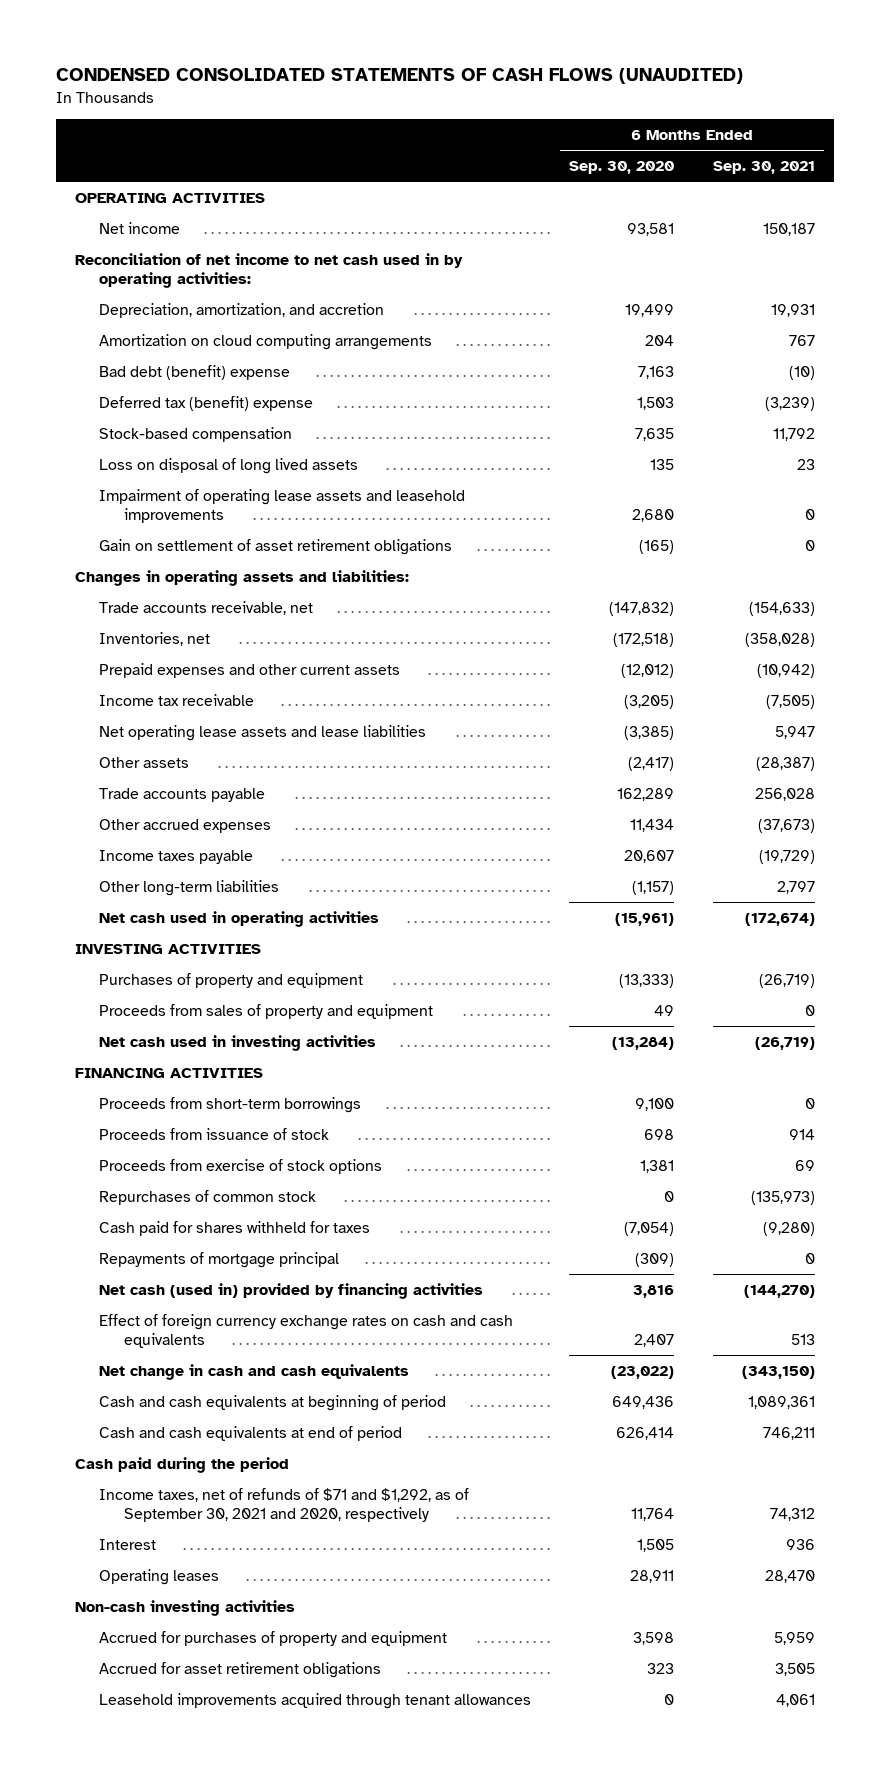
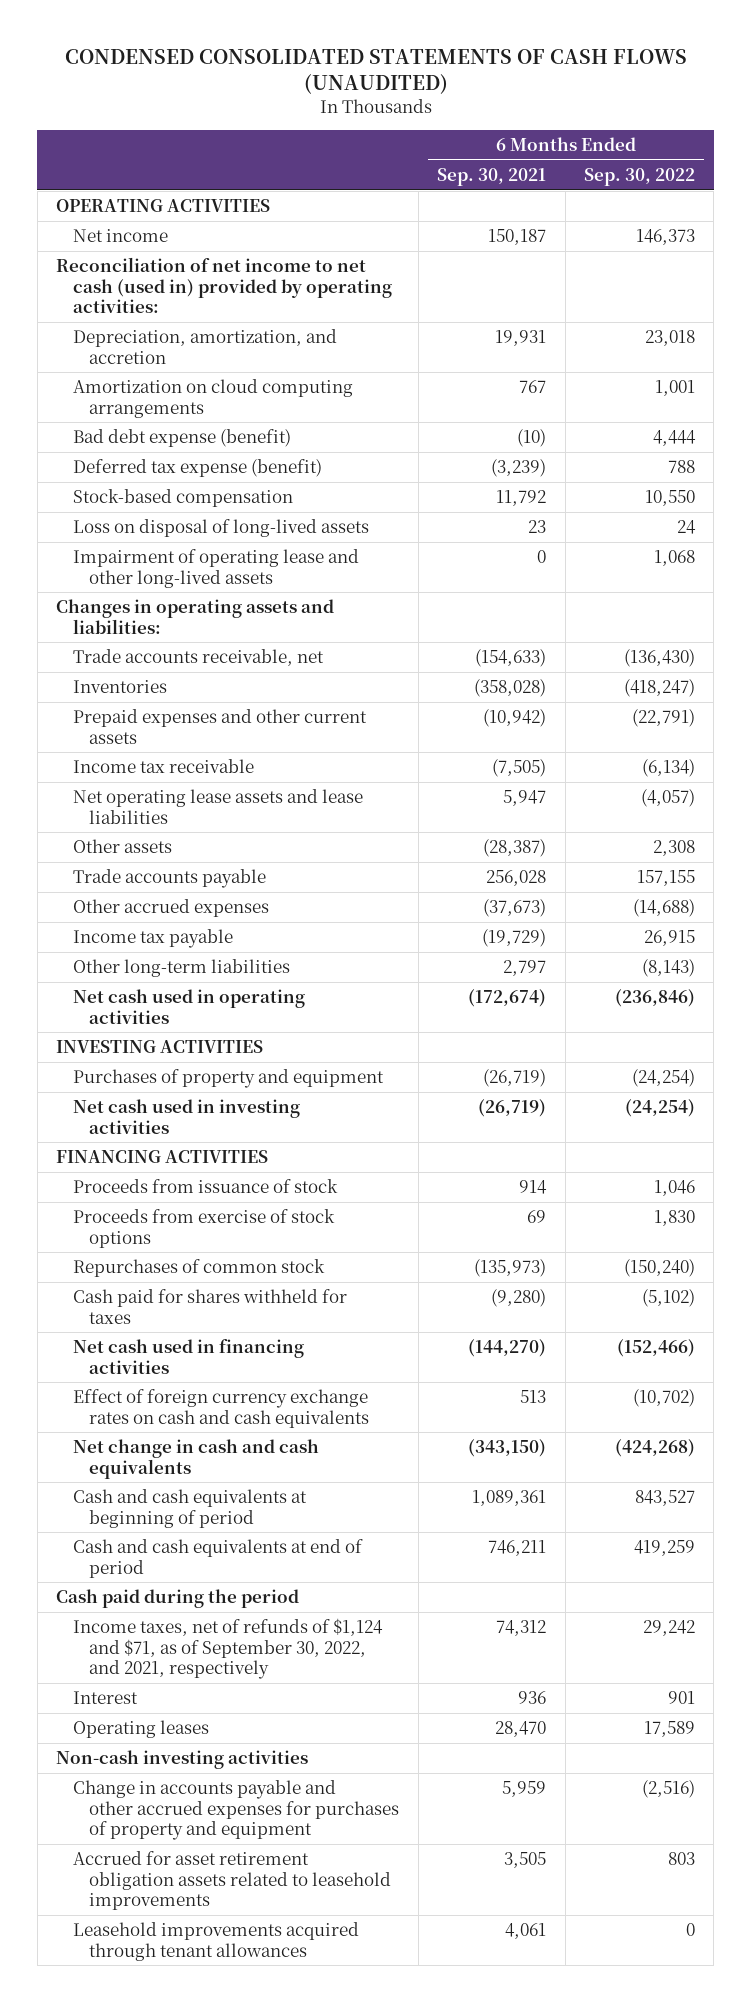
- | 6 Months Ended Sep. 30, 2020 | 6 Months Ended Sep. 30, 2021
+ | 6 Months Ended Sep. 30, 2021 | 6 Months Ended Sep. 30, 2022
- Reconciliation of net income to net cash used in by operating activities:
+ Reconciliation of net income to net cash (used in) provided by operating activities:
- Bad debt (benefit) expense | 7,163 | (10)
- Deferred tax (benefit) expense | 1,503 | (3,239)
+ Bad debt expense (benefit) | (10) | 4,444
+ Deferred tax expense (benefit) | (3,239) | 788
- Loss on disposal of long lived assets | 135 | 23
- Impairment of operating lease assets and leasehold improvements | 2,680 | 0
- Gain on settlement of asset retirement obligations | (165) | 0
+ Loss on disposal of long-lived assets | 23 | 24
+ Impairment of operating lease and other long-lived assets | 0 | 1,068
- Inventories, net | (172,518) | (358,028)
+ Inventories | (358,028) | (418,247)
- Income taxes payable | 20,607 | (19,729)
+ Income tax payable | (19,729) | 26,915
- Proceeds from sales of property and equipment | 49 | 0
- Proceeds from short-term borrowings | 9,100 | 0
- Repayments of mortgage principal | (309) | 0
- Net cash (used in) provided by financing activities | 3,816 | (144,270)
+ Net cash used in financing activities | (144,270) | (152,466)
- Income taxes, net of refunds of $71 and $1,292, as of September 30, 2021 and 2020, respectively | 11,764 | 74,312
+ Income taxes, net of refunds of $1,124 and $71, as of September 30, 2022, and 2021, respectively | 74,312 | 29,242
- Accrued for purchases of property and equipment | 3,598 | 5,959
- Accrued for asset retirement obligations | 323 | 3,505
+ Change in accounts payable and other accrued expenses for purchases of property and equipment | 5,959 | (2,516)
+ Accrued for asset retirement obligation assets related to leasehold improvements | 3,505 | 803

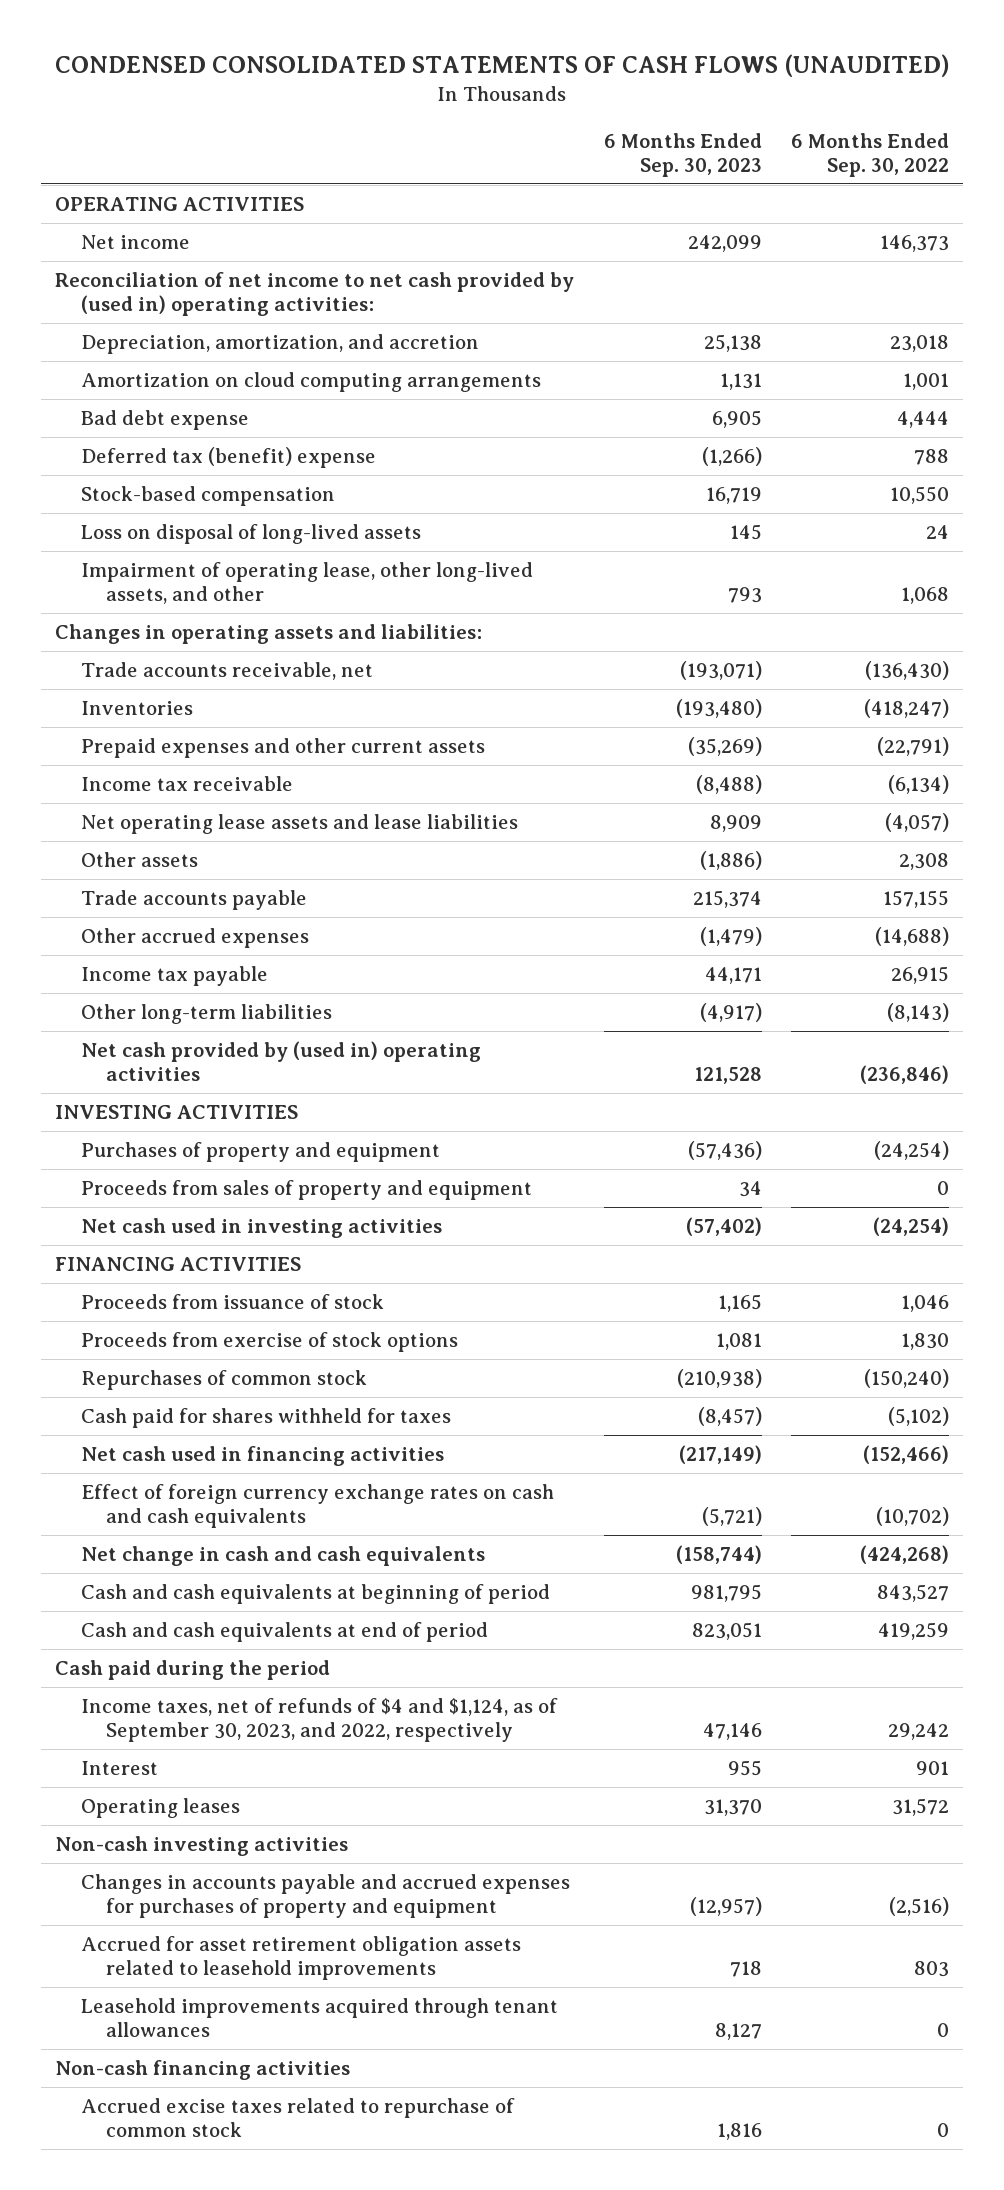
- | 6 Months Ended Sep. 30, 2021 | 6 Months Ended Sep. 30, 2022
+ | 6 Months Ended Sep. 30, 2023 | 6 Months Ended Sep. 30, 2022
- Reconciliation of net income to net cash (used in) provided by operating activities:
+ Reconciliation of net income to net cash provided by (used in) operating activities:
- Bad debt expense (benefit) | (10) | 4,444
- Deferred tax expense (benefit) | (3,239) | 788
+ Bad debt expense | 6,905 | 4,444
+ Deferred tax (benefit) expense | (1,266) | 788
- Impairment of operating lease and other long-lived assets | 0 | 1,068
+ Impairment of operating lease, other long-lived assets, and other | 793 | 1,068
- Net cash used in operating activities | (172,674) | (236,846)
+ Net cash provided by (used in) operating activities | 121,528 | (236,846)
+ Proceeds from sales of property and equipment | 34 | 0
- Income taxes, net of refunds of $1,124 and $71, as of September 30, 2022, and 2021, respectively | 74,312 | 29,242
+ Income taxes, net of refunds of $4 and $1,124, as of September 30, 2023, and 2022, respectively | 47,146 | 29,242
- Operating leases | 28,470 | 17,589
+ Operating leases | 31,370 | 31,572
- Change in accounts payable and other accrued expenses for purchases of property and equipment | 5,959 | (2,516)
+ Changes in accounts payable and accrued expenses for purchases of property and equipment | (12,957) | (2,516)
+ Non-cash financing activities
+ Accrued excise taxes related to repurchase of common stock | 1,816 | 0

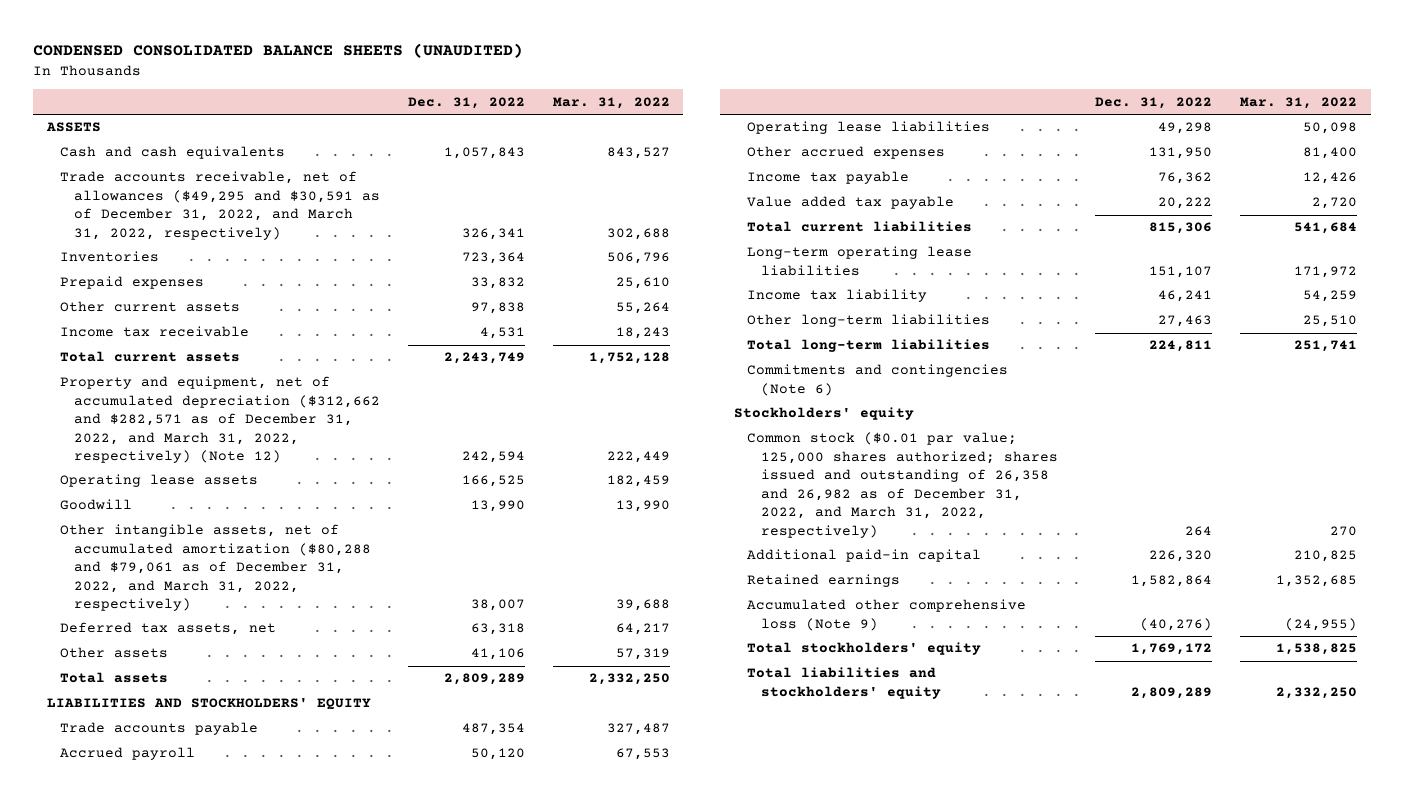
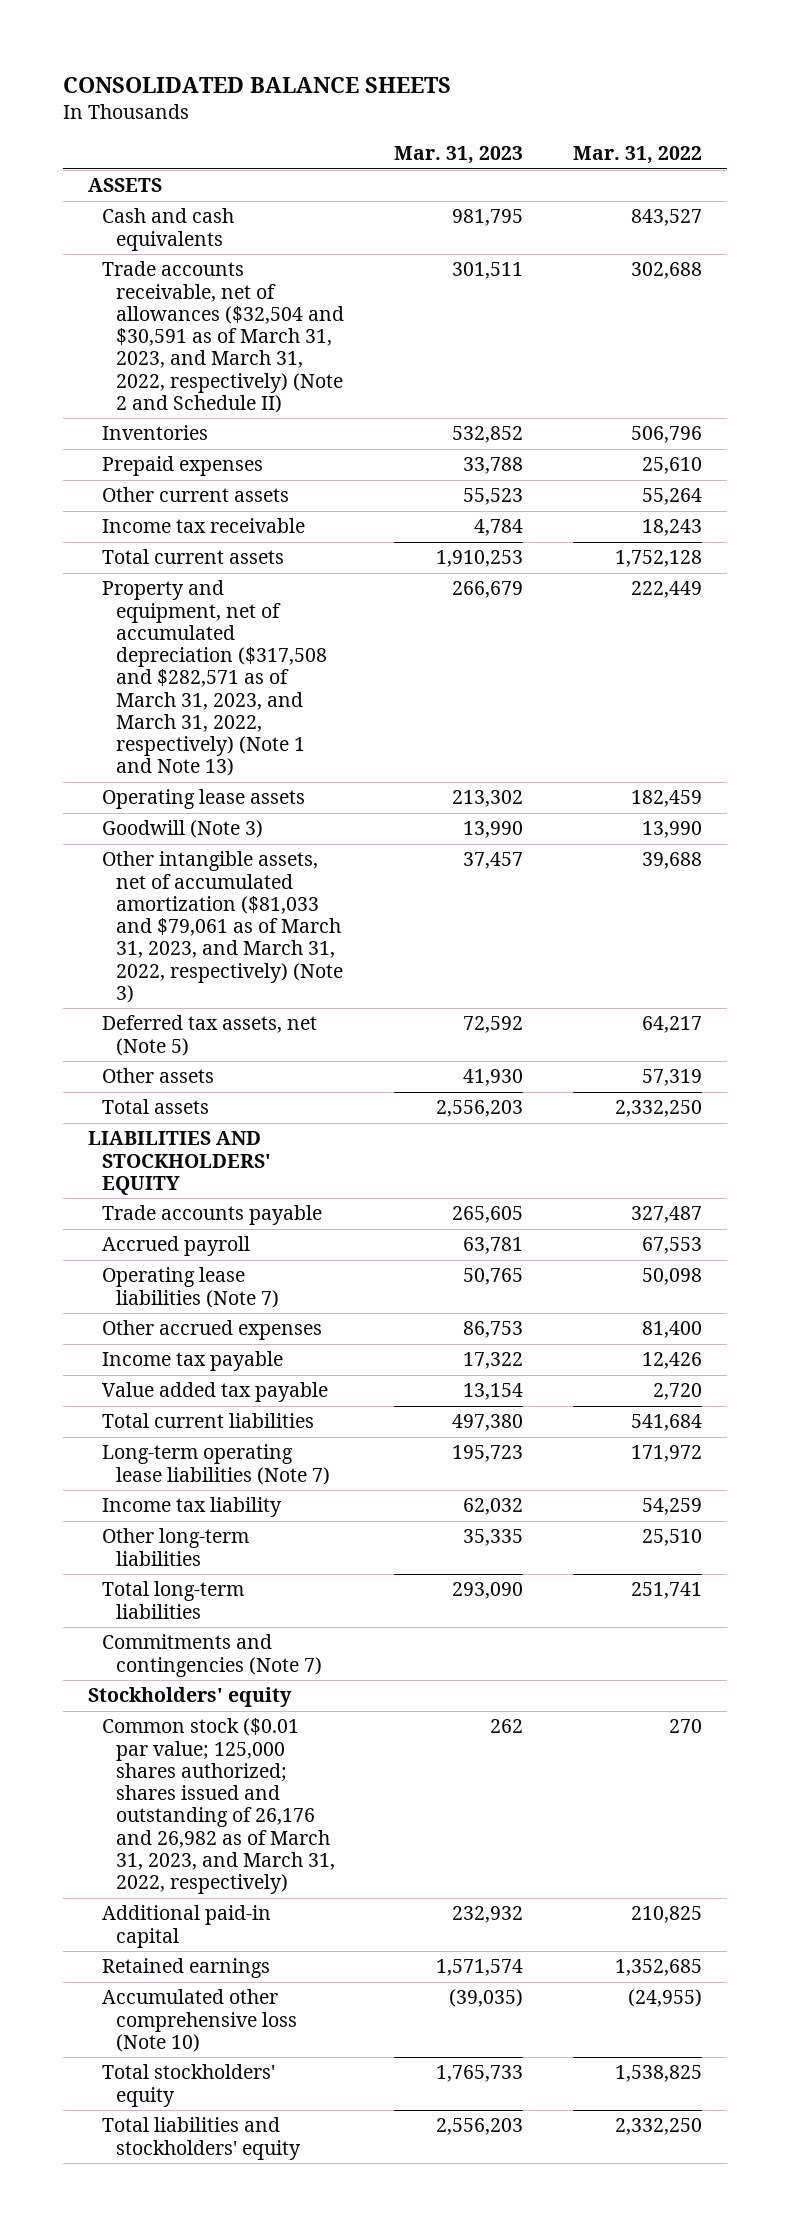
- CONDENSED CONSOLIDATED BALANCE SHEETS (UNAUDITED)
+ CONSOLIDATED BALANCE SHEETS
- | Dec. 31, 2022 | Mar. 31, 2022
+ | Mar. 31, 2023 | Mar. 31, 2022
- Trade accounts receivable, net of allowances ($49,295 and $30,591 as of December 31, 2022, and March 31, 2022, respectively) | 326,341 | 302,688
+ Trade accounts receivable, net of allowances ($32,504 and $30,591 as of March 31, 2023, and March 31, 2022, respectively) (Note 2 and Schedule II) | 301,511 | 302,688
- Property and equipment, net of accumulated depreciation ($312,662 and $282,571 as of December 31, 2022, and March 31, 2022, respectively) (Note 12) | 242,594 | 222,449
+ Property and equipment, net of accumulated depreciation ($317,508 and $282,571 as of March 31, 2023, and March 31, 2022, respectively) (Note 1 and Note 13) | 266,679 | 222,449
- Goodwill | 13,990 | 13,990
- Other intangible assets, net of accumulated amortization ($80,288 and $79,061 as of December 31, 2022, and March 31, 2022, respectively) | 38,007 | 39,688
- Deferred tax assets, net | 63,318 | 64,217
+ Goodwill (Note 3) | 13,990 | 13,990
+ Other intangible assets, net of accumulated amortization ($81,033 and $79,061 as of March 31, 2023, and March 31, 2022, respectively) (Note 3) | 37,457 | 39,688
+ Deferred tax assets, net (Note 5) | 72,592 | 64,217
- Operating lease liabilities | 49,298 | 50,098
+ Operating lease liabilities (Note 7) | 50,765 | 50,098
- Long-term operating lease liabilities | 151,107 | 171,972
+ Long-term operating lease liabilities (Note 7) | 195,723 | 171,972
- Commitments and contingencies (Note 6)
+ Commitments and contingencies (Note 7)
- Common stock ($0.01 par value; 125,000 shares authorized; shares issued and outstanding of 26,358 and 26,982 as of December 31, 2022, and March 31, 2022, respectively) | 264 | 270
+ Common stock ($0.01 par value; 125,000 shares authorized; shares issued and outstanding of 26,176 and 26,982 as of March 31, 2023, and March 31, 2022, respectively) | 262 | 270
- Accumulated other comprehensive loss (Note 9) | (40,276) | (24,955)
+ Accumulated other comprehensive loss (Note 10) | (39,035) | (24,955)

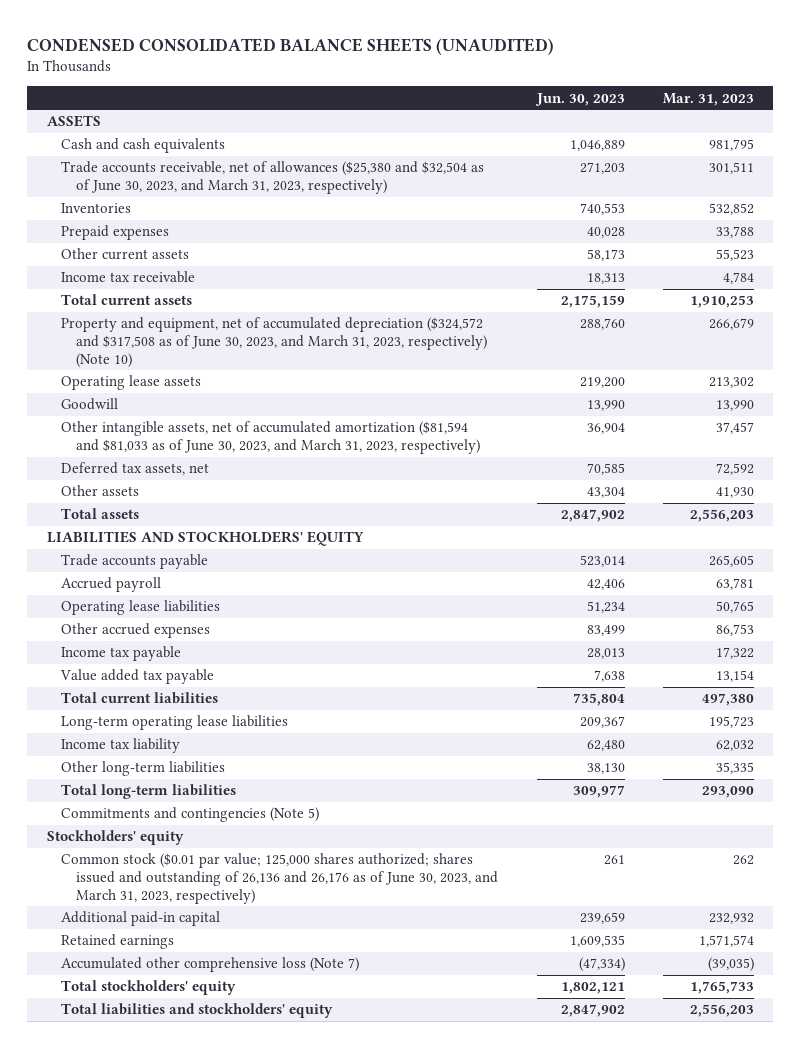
- CONSOLIDATED BALANCE SHEETS
+ CONDENSED CONSOLIDATED BALANCE SHEETS (UNAUDITED)
- | Mar. 31, 2023 | Mar. 31, 2022
+ | Jun. 30, 2023 | Mar. 31, 2023
- Trade accounts receivable, net of allowances ($32,504 and $30,591 as of March 31, 2023, and March 31, 2022, respectively) (Note 2 and Schedule II) | 301,511 | 302,688
+ Trade accounts receivable, net of allowances ($25,380 and $32,504 as of June 30, 2023, and March 31, 2023, respectively) | 271,203 | 301,511
- Property and equipment, net of accumulated depreciation ($317,508 and $282,571 as of March 31, 2023, and March 31, 2022, respectively) (Note 1 and Note 13) | 266,679 | 222,449
+ Property and equipment, net of accumulated depreciation ($324,572 and $317,508 as of June 30, 2023, and March 31, 2023, respectively) (Note 10) | 288,760 | 266,679
- Goodwill (Note 3) | 13,990 | 13,990
- Other intangible assets, net of accumulated amortization ($81,033 and $79,061 as of March 31, 2023, and March 31, 2022, respectively) (Note 3) | 37,457 | 39,688
- Deferred tax assets, net (Note 5) | 72,592 | 64,217
+ Goodwill | 13,990 | 13,990
+ Other intangible assets, net of accumulated amortization ($81,594 and $81,033 as of June 30, 2023, and March 31, 2023, respectively) | 36,904 | 37,457
+ Deferred tax assets, net | 70,585 | 72,592
- Operating lease liabilities (Note 7) | 50,765 | 50,098
+ Operating lease liabilities | 51,234 | 50,765
- Long-term operating lease liabilities (Note 7) | 195,723 | 171,972
+ Long-term operating lease liabilities | 209,367 | 195,723
- Commitments and contingencies (Note 7)
+ Commitments and contingencies (Note 5)
- Common stock ($0.01 par value; 125,000 shares authorized; shares issued and outstanding of 26,176 and 26,982 as of March 31, 2023, and March 31, 2022, respectively) | 262 | 270
+ Common stock ($0.01 par value; 125,000 shares authorized; shares issued and outstanding of 26,136 and 26,176 as of June 30, 2023, and March 31, 2023, respectively) | 261 | 262
- Accumulated other comprehensive loss (Note 10) | (39,035) | (24,955)
+ Accumulated other comprehensive loss (Note 7) | (47,334) | (39,035)

